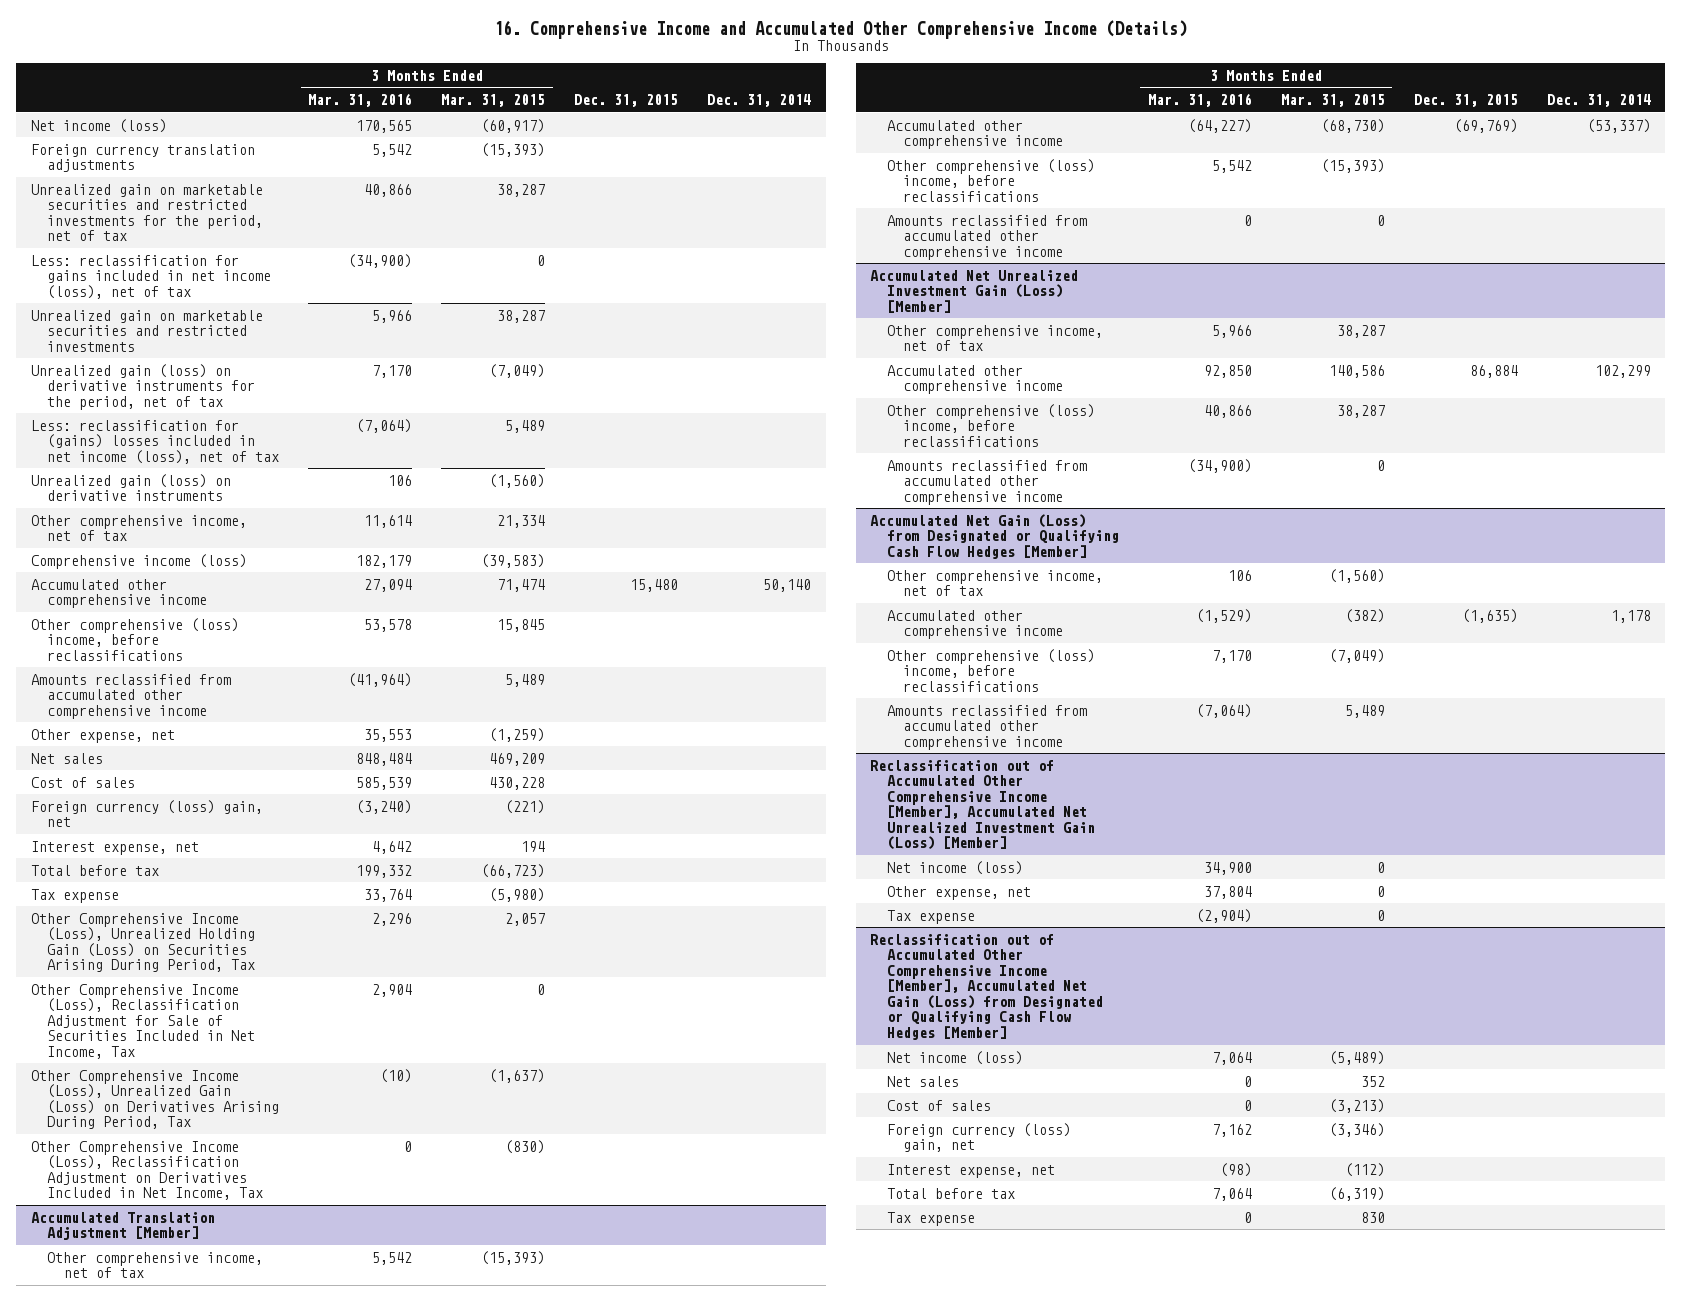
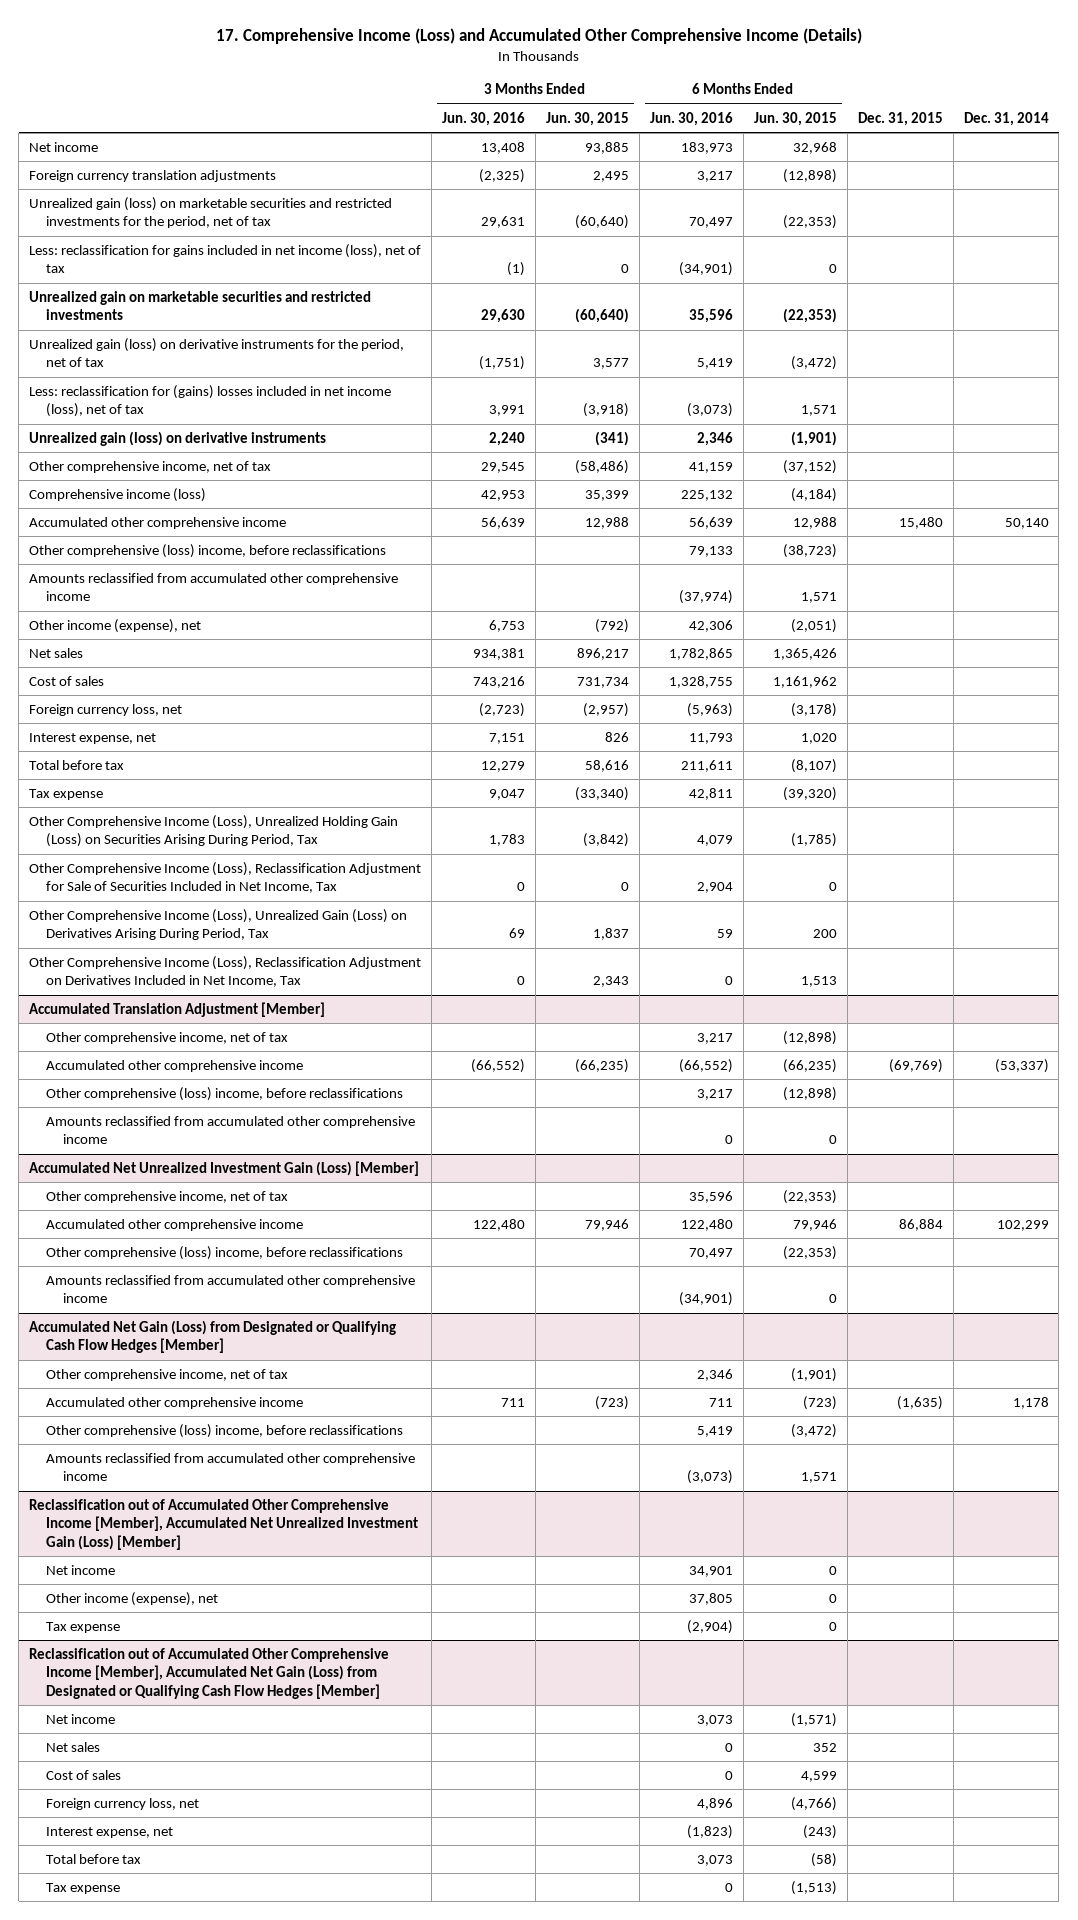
- 16. Comprehensive Income and Accumulated Other Comprehensive Income (Details)
+ 17. Comprehensive Income (Loss) and Accumulated Other Comprehensive Income (Details)
- | 3 Months Ended Mar. 31, 2016 | 3 Months Ended Mar. 31, 2015 | Dec. 31, 2015 | Dec. 31, 2014
+ | 3 Months Ended Jun. 30, 2016 | 3 Months Ended Jun. 30, 2015 | 6 Months Ended Jun. 30, 2016 | 6 Months Ended Jun. 30, 2015 | Dec. 31, 2015 | Dec. 31, 2014
- Net income (loss) | 170,565 | (60,917) | |
+ Net income | 13,408 | 93,885 | 183,973 | 32,968 | |
- Unrealized gain on marketable securities and restricted investments for the period, net of tax | 40,866 | 38,287 | |
+ Unrealized gain (loss) on marketable securities and restricted investments for the period, net of tax | 29,631 | (60,640) | 70,497 | (22,353) | |
- Other expense, net | 35,553 | (1,259) | |
+ Other income (expense), net | 6,753 | (792) | 42,306 | (2,051) | |
- Foreign currency (loss) gain, net | (3,240) | (221) | |
+ Foreign currency loss, net | (2,723) | (2,957) | (5,963) | (3,178) | |
@ Reclassification out of Accumulated Other Comprehensive Income [Member], Accumulated Net Unrealized Investment Gain (Loss) [Member]
- Net income (loss) | 34,900 | 0 | |
- Other expense, net | 37,804 | 0 | |
+ Net income | | | 34,901 | 0 | |
+ Other income (expense), net | | | 37,805 | 0 | |
@ Reclassification out of Accumulated Other Comprehensive Income [Member], Accumulated Net Gain (Loss) from Designated or Qualifying Cash Flow Hedges [Member]
- Net income (loss) | 7,064 | (5,489) | |
+ Net income | | | 3,073 | (1,571) | |
- Foreign currency (loss) gain, net | 7,162 | (3,346) | |
+ Foreign currency loss, net | | | 4,896 | (4,766) | |

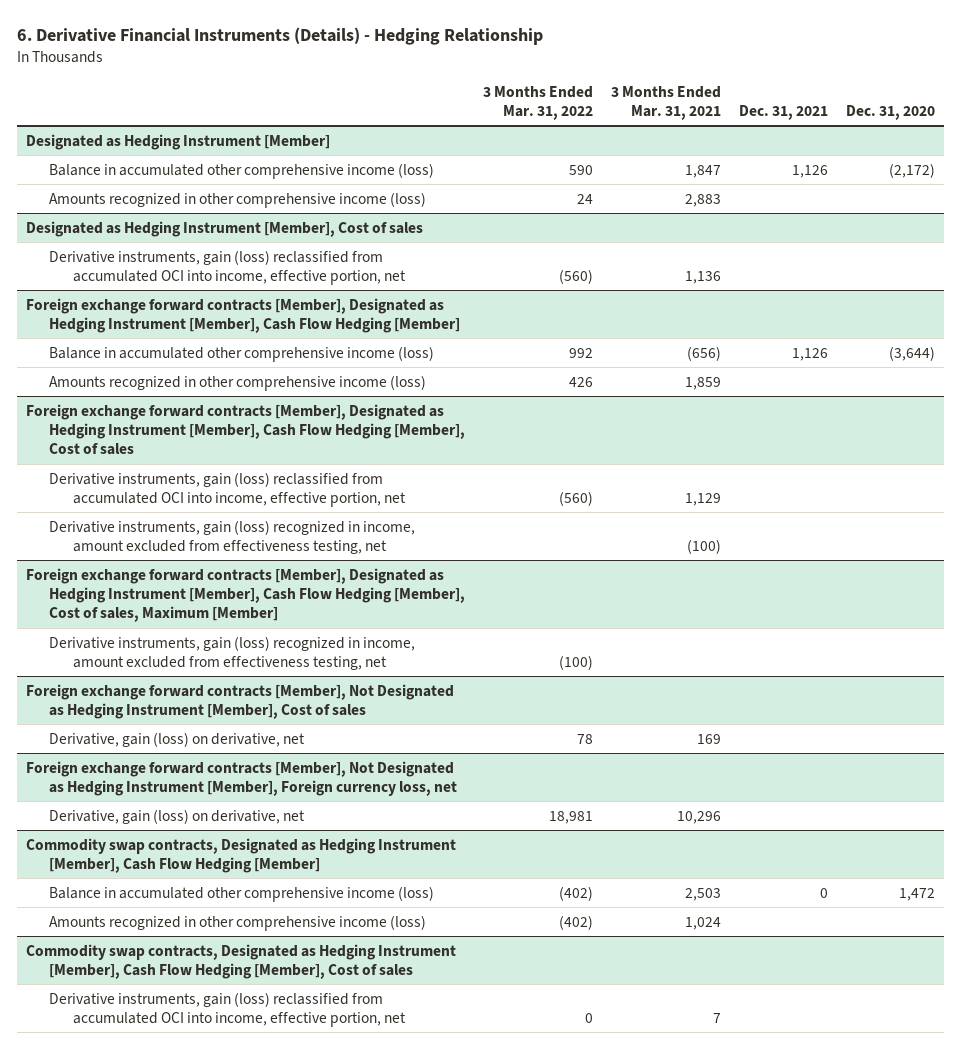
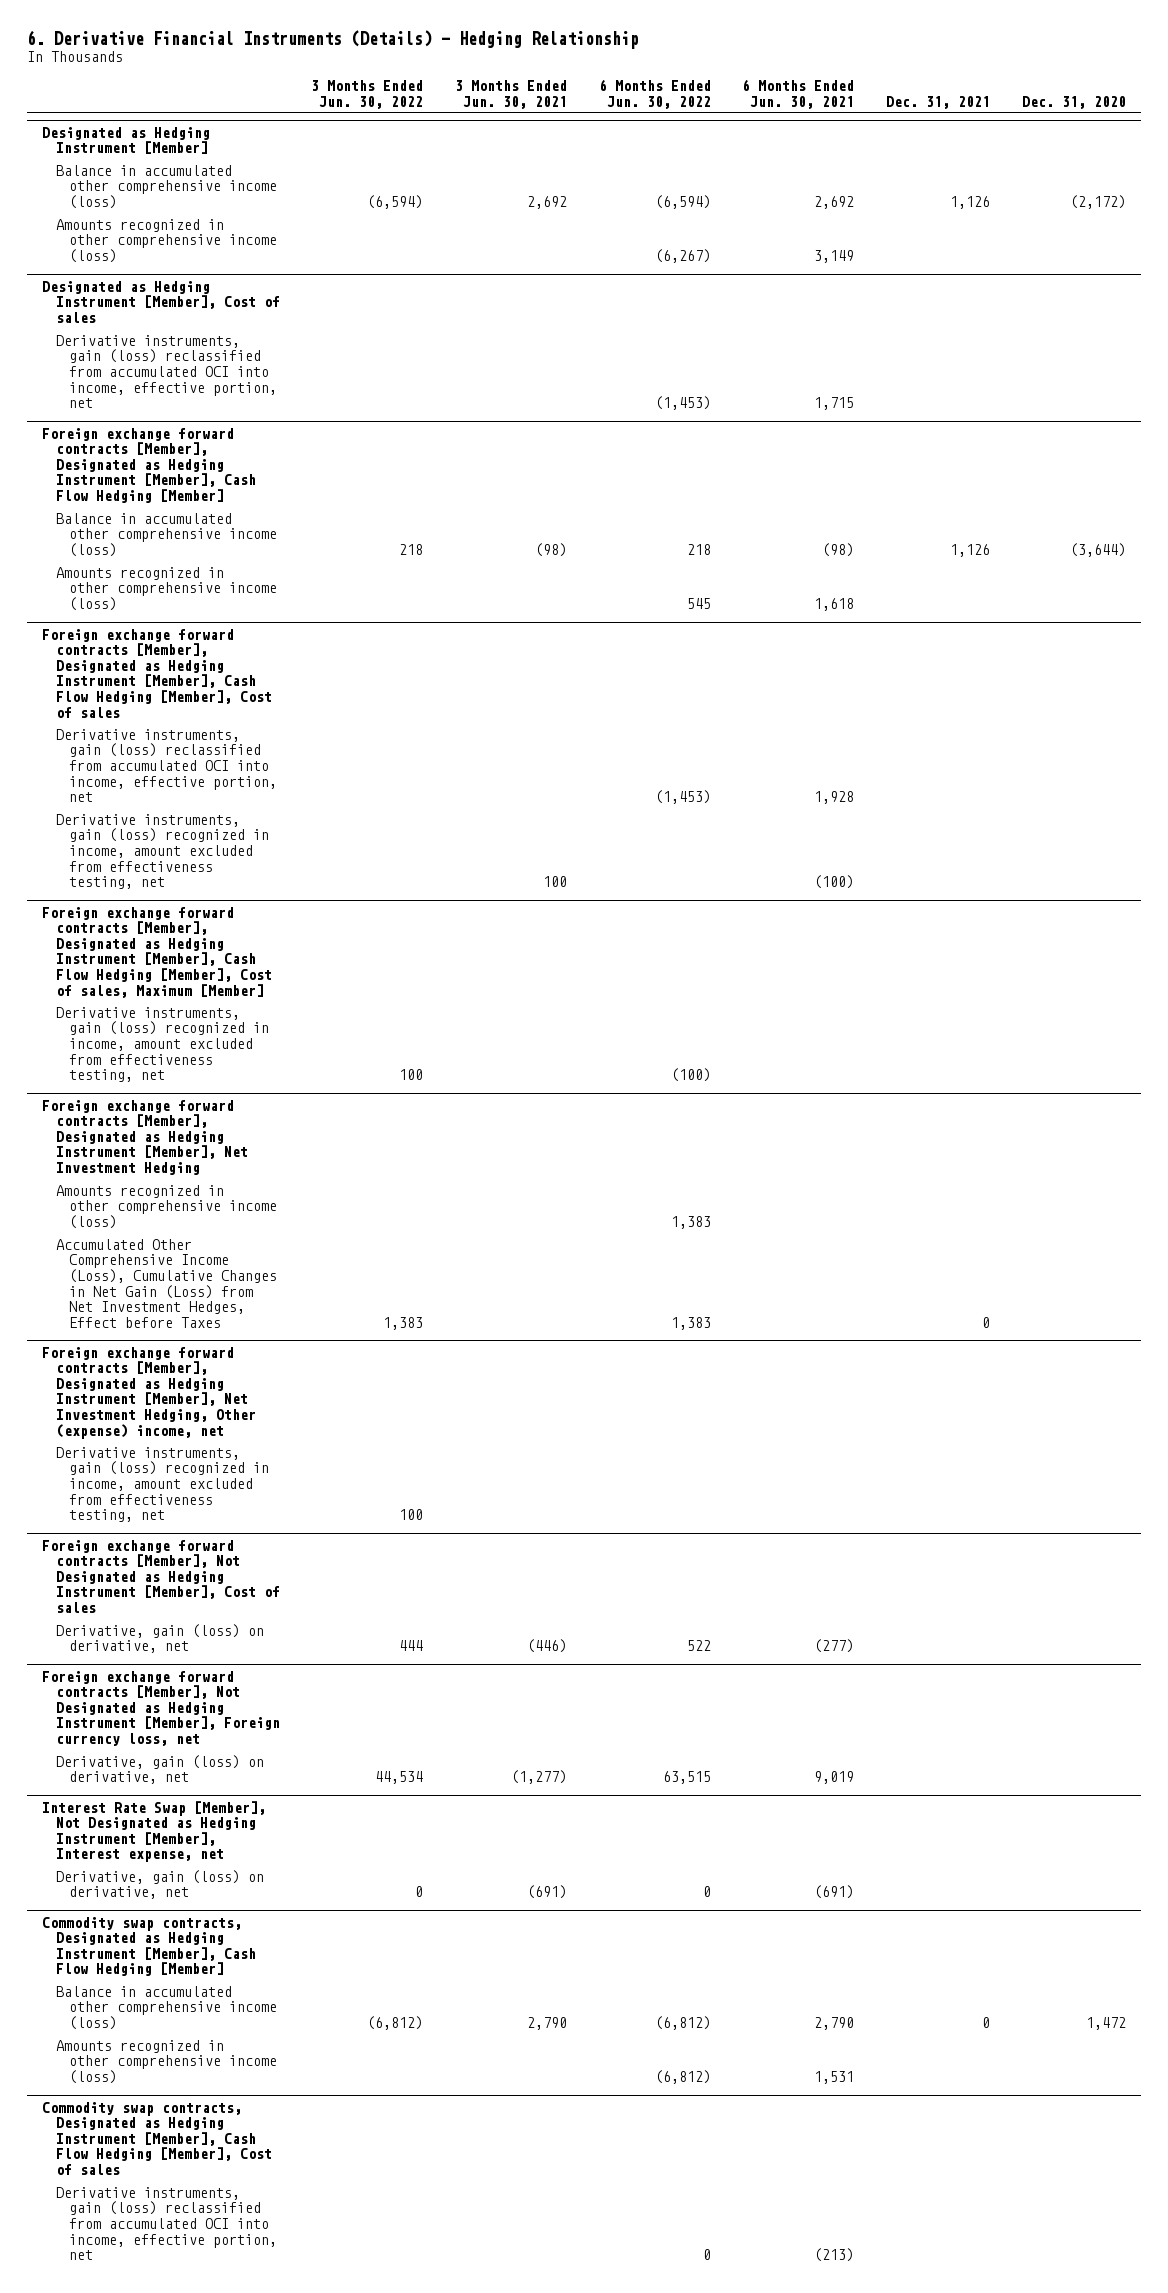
- | 3 Months Ended Mar. 31, 2022 | 3 Months Ended Mar. 31, 2021 | Dec. 31, 2021 | Dec. 31, 2020
+ | 3 Months Ended Jun. 30, 2022 | 3 Months Ended Jun. 30, 2021 | 6 Months Ended Jun. 30, 2022 | 6 Months Ended Jun. 30, 2021 | Dec. 31, 2021 | Dec. 31, 2020
+ Foreign exchange forward contracts [Member], Designated as Hedging Instrument [Member], Net Investment Hedging
+ Amounts recognized in other comprehensive income (loss) | | | 1,383 | | |
+ Accumulated Other Comprehensive Income (Loss), Cumulative Changes in Net Gain (Loss) from Net Investment Hedges, Effect before Taxes | 1,383 | | 1,383 | | 0 |
+ Foreign exchange forward contracts [Member], Designated as Hedging Instrument [Member], Net Investment Hedging, Other (expense) income, net
+ Derivative instruments, gain (loss) recognized in income, amount excluded from effectiveness testing, net | 100 | | | | |
+ Interest Rate Swap [Member], Not Designated as Hedging Instrument [Member], Interest expense, net
+ Derivative, gain (loss) on derivative, net | 0 | (691) | 0 | (691) | |

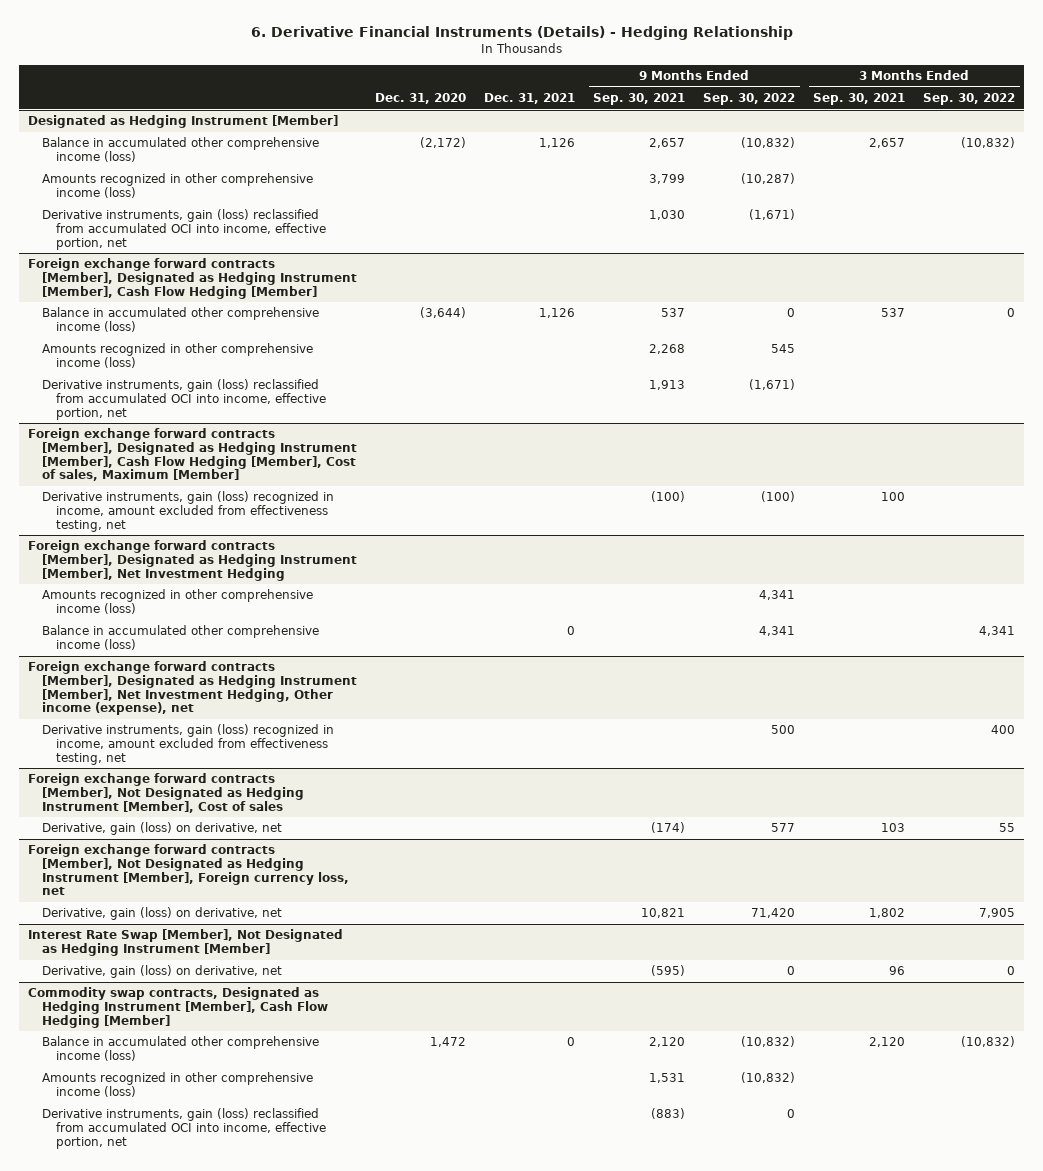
- | 3 Months Ended Jun. 30, 2022 | 3 Months Ended Jun. 30, 2021 | 6 Months Ended Jun. 30, 2022 | 6 Months Ended Jun. 30, 2021 | Dec. 31, 2021 | Dec. 31, 2020
+ | Dec. 31, 2020 | Dec. 31, 2021 | 9 Months Ended Sep. 30, 2021 | 9 Months Ended Sep. 30, 2022 | 3 Months Ended Sep. 30, 2021 | 3 Months Ended Sep. 30, 2022
- Designated as Hedging Instrument [Member], Cost of sales
- Derivative instruments, gain (loss) reclassified from accumulated OCI into income, effective portion, net | | | (1,453) | 1,715 | |
@ Designated as Hedging Instrument [Member]
+ Derivative instruments, gain (loss) reclassified from accumulated OCI into income, effective portion, net | | | 1,030 | (1,671) | |
- Foreign exchange forward contracts [Member], Designated as Hedging Instrument [Member], Cash Flow Hedging [Member], Cost of sales
- Derivative instruments, gain (loss) reclassified from accumulated OCI into income, effective portion, net | | | (1,453) | 1,928 | |
- Derivative instruments, gain (loss) recognized in income, amount excluded from effectiveness testing, net | | 100 | | (100) | |
@ Foreign exchange forward contracts [Member], Designated as Hedging Instrument [Member], Cash Flow Hedging [Member]
+ Derivative instruments, gain (loss) reclassified from accumulated OCI into income, effective portion, net | | | 1,913 | (1,671) | |
@ Foreign exchange forward contracts [Member], Designated as Hedging Instrument [Member], Net Investment Hedging
- Accumulated Other Comprehensive Income (Loss), Cumulative Changes in Net Gain (Loss) from Net Investment Hedges, Effect before Taxes | 1,383 | | 1,383 | | 0 |
- Foreign exchange forward contracts [Member], Designated as Hedging Instrument [Member], Net Investment Hedging, Other (expense) income, net
@ Foreign exchange forward contracts [Member], Designated as Hedging Instrument [Member], Net Investment Hedging
+ Balance in accumulated other comprehensive income (loss) | | 0 | | 4,341 | | 4,341
+ Foreign exchange forward contracts [Member], Designated as Hedging Instrument [Member], Net Investment Hedging, Other income (expense), net
- Interest Rate Swap [Member], Not Designated as Hedging Instrument [Member], Interest expense, net
+ Interest Rate Swap [Member], Not Designated as Hedging Instrument [Member]
- Commodity swap contracts, Designated as Hedging Instrument [Member], Cash Flow Hedging [Member], Cost of sales
- Derivative instruments, gain (loss) reclassified from accumulated OCI into income, effective portion, net | | | 0 | (213) | |
@ Commodity swap contracts, Designated as Hedging Instrument [Member], Cash Flow Hedging [Member]
+ Derivative instruments, gain (loss) reclassified from accumulated OCI into income, effective portion, net | | | (883) | 0 | |

